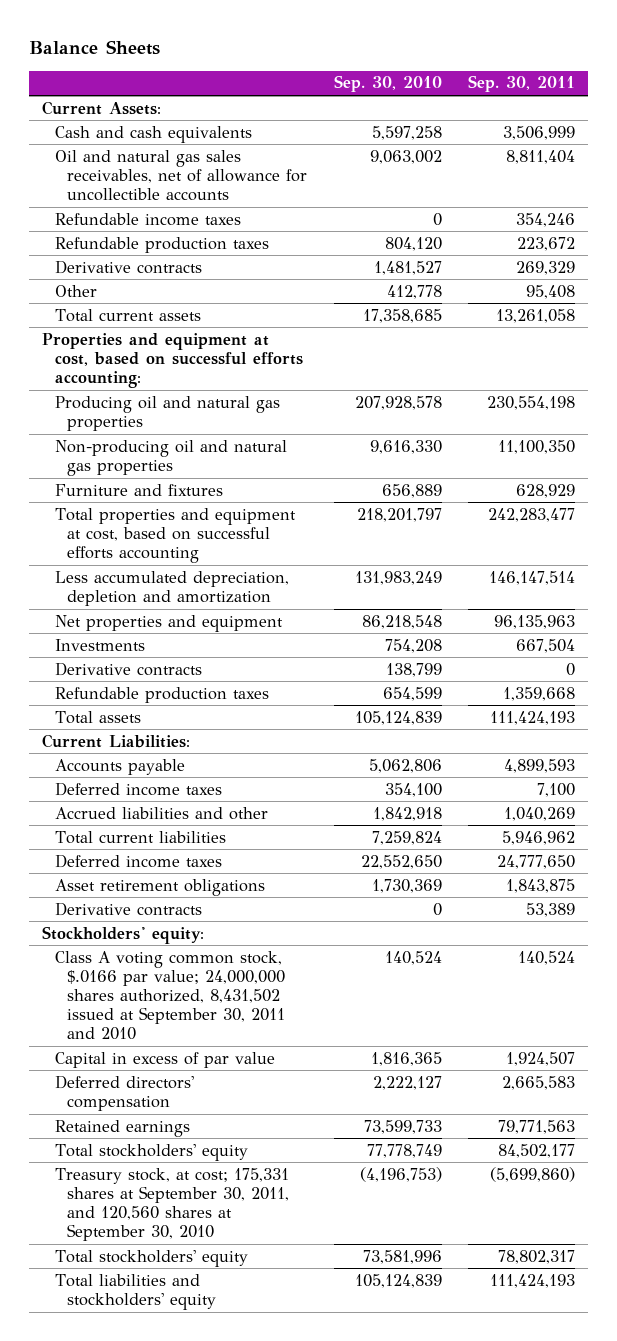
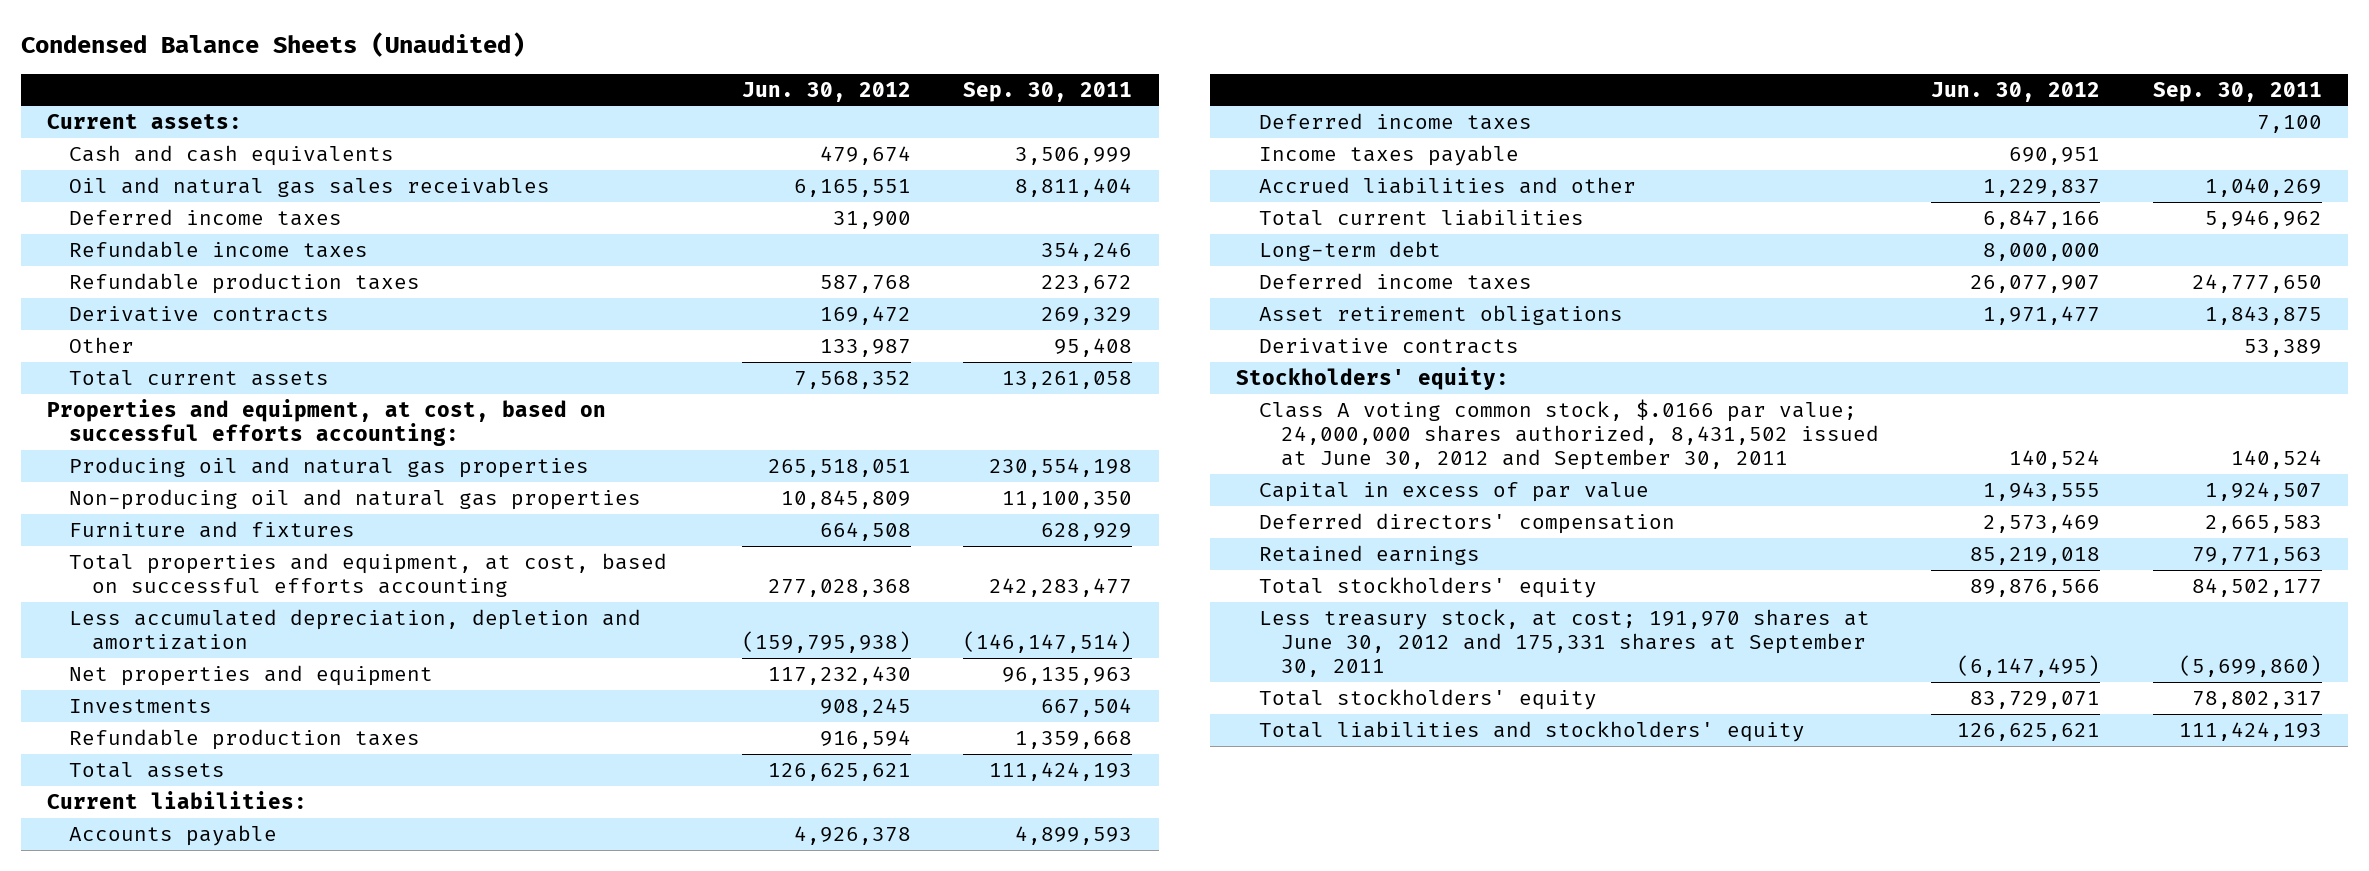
- Balance Sheets
+ Condensed Balance Sheets (Unaudited)
- | Sep. 30, 2010 | Sep. 30, 2011
+ | Jun. 30, 2012 | Sep. 30, 2011
- Current Assets:
+ Current assets:
- Oil and natural gas sales receivables, net of allowance for uncollectible accounts | 9,063,002 | 8,811,404
+ Oil and natural gas sales receivables | 6,165,551 | 8,811,404
+ Deferred income taxes | 31,900 |
- Properties and equipment at cost, based on successful efforts accounting:
+ Properties and equipment, at cost, based on successful efforts accounting:
- Total properties and equipment at cost, based on successful efforts accounting | 218,201,797 | 242,283,477
- Less accumulated depreciation, depletion and amortization | 131,983,249 | 146,147,514
+ Total properties and equipment, at cost, based on successful efforts accounting | 277,028,368 | 242,283,477
+ Less accumulated depreciation, depletion and amortization | (159,795,938) | (146,147,514)
- Derivative contracts | 138,799 | 0
- Current Liabilities:
+ Current liabilities:
+ Income taxes payable | 690,951 |
+ Long-term debt | 8,000,000 |
- Class A voting common stock, $.0166 par value; 24,000,000 shares authorized, 8,431,502 issued at September 30, 2011 and 2010 | 140,524 | 140,524
+ Class A voting common stock, $.0166 par value; 24,000,000 shares authorized, 8,431,502 issued at June 30, 2012 and September 30, 2011 | 140,524 | 140,524
- Treasury stock, at cost; 175,331 shares at September 30, 2011, and 120,560 shares at September 30, 2010 | (4,196,753) | (5,699,860)
+ Less treasury stock, at cost; 191,970 shares at June 30, 2012 and 175,331 shares at September 30, 2011 | (6,147,495) | (5,699,860)

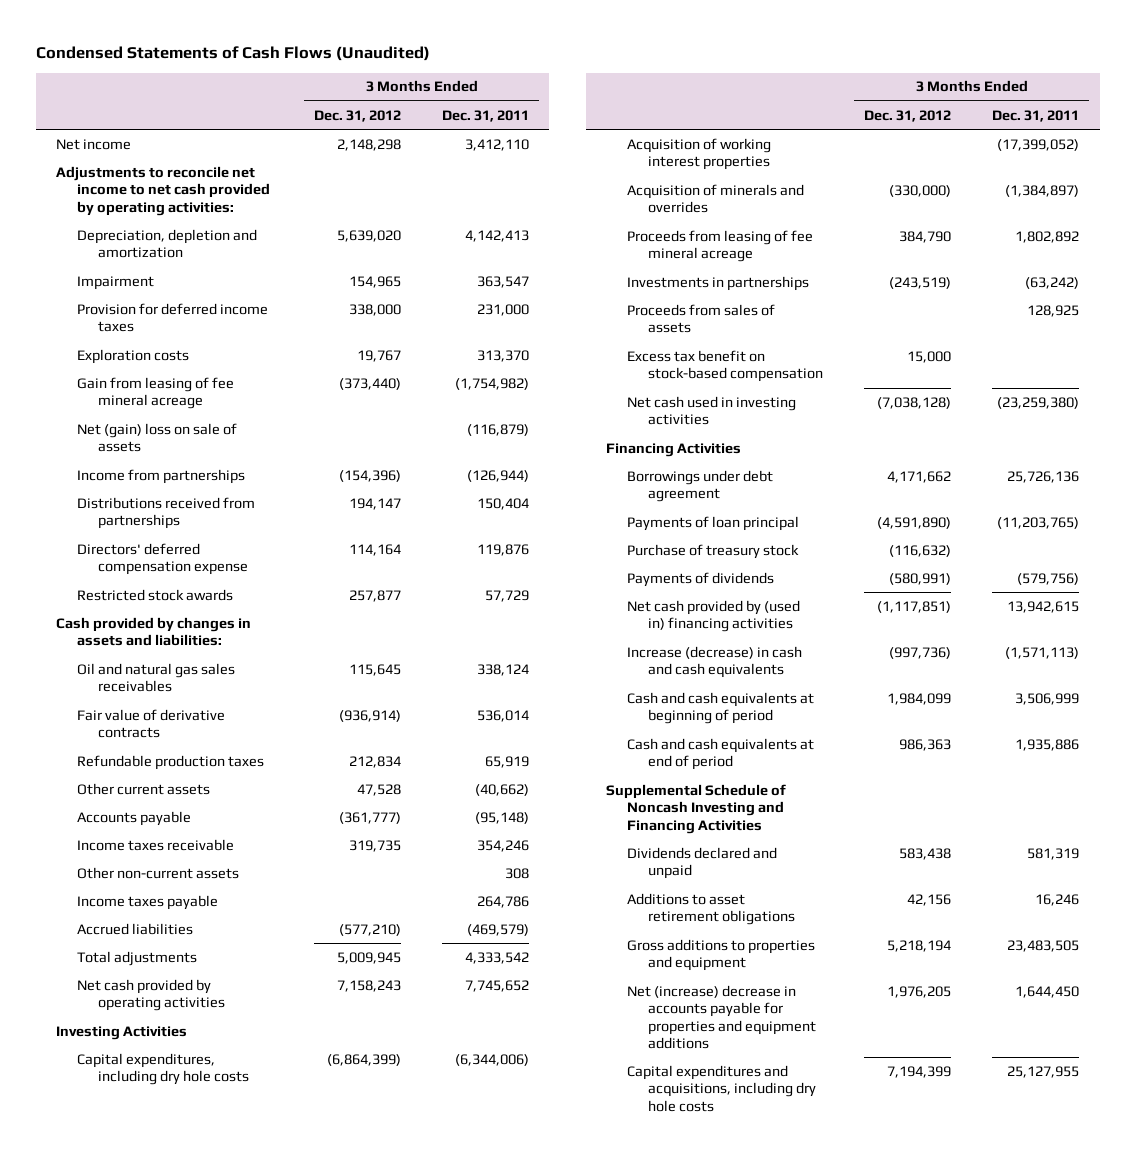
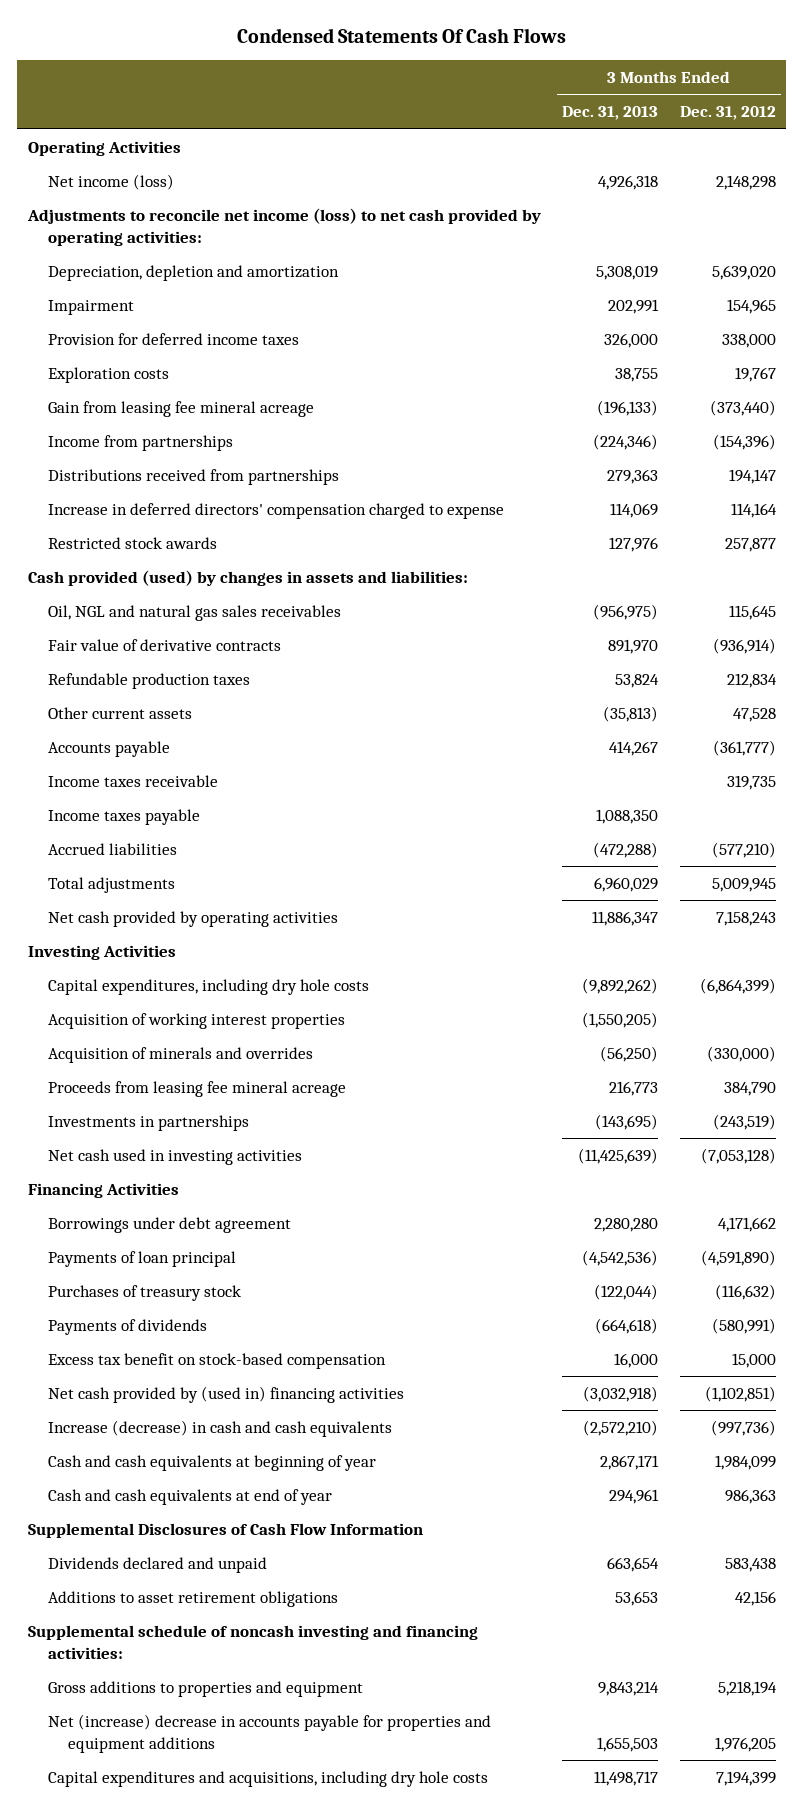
- Condensed Statements of Cash Flows (Unaudited)
+ Condensed Statements Of Cash Flows
- | 3 Months Ended Dec. 31, 2012 | 3 Months Ended Dec. 31, 2011
+ | 3 Months Ended Dec. 31, 2013 | 3 Months Ended Dec. 31, 2012
- Net income | 2,148,298 | 3,412,110
- Adjustments to reconcile net income to net cash provided by operating activities:
+ Operating Activities
+ Net income (loss) | 4,926,318 | 2,148,298
+ Adjustments to reconcile net income (loss) to net cash provided by operating activities:
- Gain from leasing of fee mineral acreage | (373,440) | (1,754,982)
- Net (gain) loss on sale of assets | | (116,879)
+ Gain from leasing fee mineral acreage | (196,133) | (373,440)
- Directors' deferred compensation expense | 114,164 | 119,876
+ Increase in deferred directors' compensation charged to expense | 114,069 | 114,164
- Cash provided by changes in assets and liabilities:
- Oil and natural gas sales receivables | 115,645 | 338,124
+ Cash provided (used) by changes in assets and liabilities:
+ Oil, NGL and natural gas sales receivables | (956,975) | 115,645
- Other non-current assets | | 308
- Proceeds from leasing of fee mineral acreage | 384,790 | 1,802,892
+ Proceeds from leasing fee mineral acreage | 216,773 | 384,790
- Proceeds from sales of assets | | 128,925
- Net cash used in investing activities | (7,038,128) | (23,259,380)
+ Net cash used in investing activities | (11,425,639) | (7,053,128)
- Purchase of treasury stock | (116,632) |
+ Purchases of treasury stock | (122,044) | (116,632)
- Net cash provided by (used in) financing activities | (1,117,851) | 13,942,615
moved down: Excess tax benefit on stock-based compensation | 16,000 | 15,000
+ Net cash provided by (used in) financing activities | (3,032,918) | (1,102,851)
- Cash and cash equivalents at beginning of period | 1,984,099 | 3,506,999
- Cash and cash equivalents at end of period | 986,363 | 1,935,886
- Supplemental Schedule of Noncash Investing and Financing Activities
+ Cash and cash equivalents at beginning of year | 2,867,171 | 1,984,099
+ Cash and cash equivalents at end of year | 294,961 | 986,363
+ Supplemental Disclosures of Cash Flow Information
+ Supplemental schedule of noncash investing and financing activities:

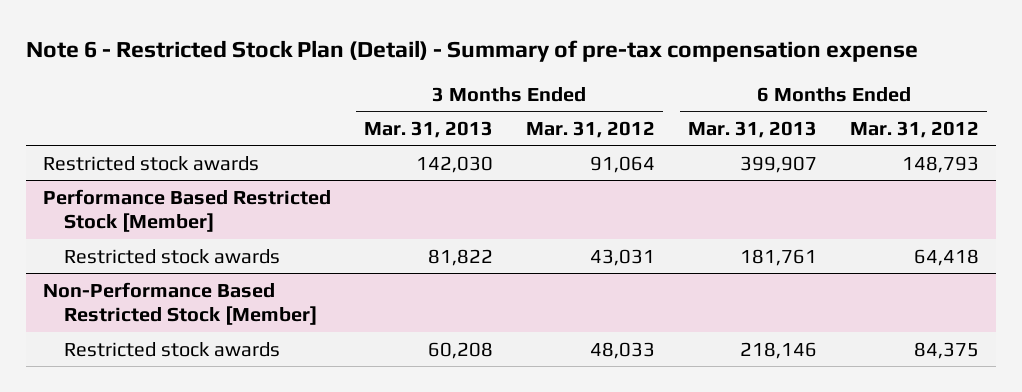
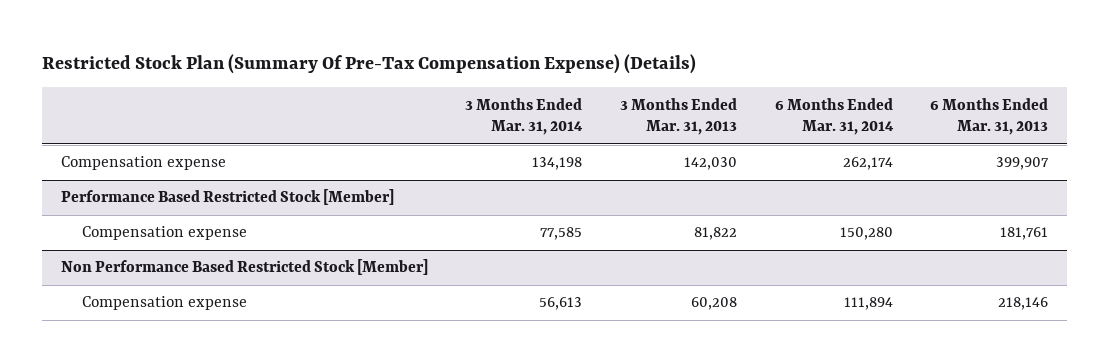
- Note 6 - Restricted Stock Plan (Detail) - Summary of pre-tax compensation expense
+ Restricted Stock Plan (Summary Of Pre-Tax Compensation Expense) (Details)
- | 3 Months Ended Mar. 31, 2013 | 3 Months Ended Mar. 31, 2012 | 6 Months Ended Mar. 31, 2013 | 6 Months Ended Mar. 31, 2012
+ | 3 Months Ended Mar. 31, 2014 | 3 Months Ended Mar. 31, 2013 | 6 Months Ended Mar. 31, 2014 | 6 Months Ended Mar. 31, 2013
- Restricted stock awards | 142,030 | 91,064 | 399,907 | 148,793
+ Compensation expense | 134,198 | 142,030 | 262,174 | 399,907
@ Performance Based Restricted Stock [Member]
- Restricted stock awards | 81,822 | 43,031 | 181,761 | 64,418
- Non-Performance Based Restricted Stock [Member]
- Restricted stock awards | 60,208 | 48,033 | 218,146 | 84,375
@ Performance Based Restricted Stock [Member]
+ Compensation expense | 77,585 | 81,822 | 150,280 | 181,761
+ Non Performance Based Restricted Stock [Member]
+ Compensation expense | 56,613 | 60,208 | 111,894 | 218,146

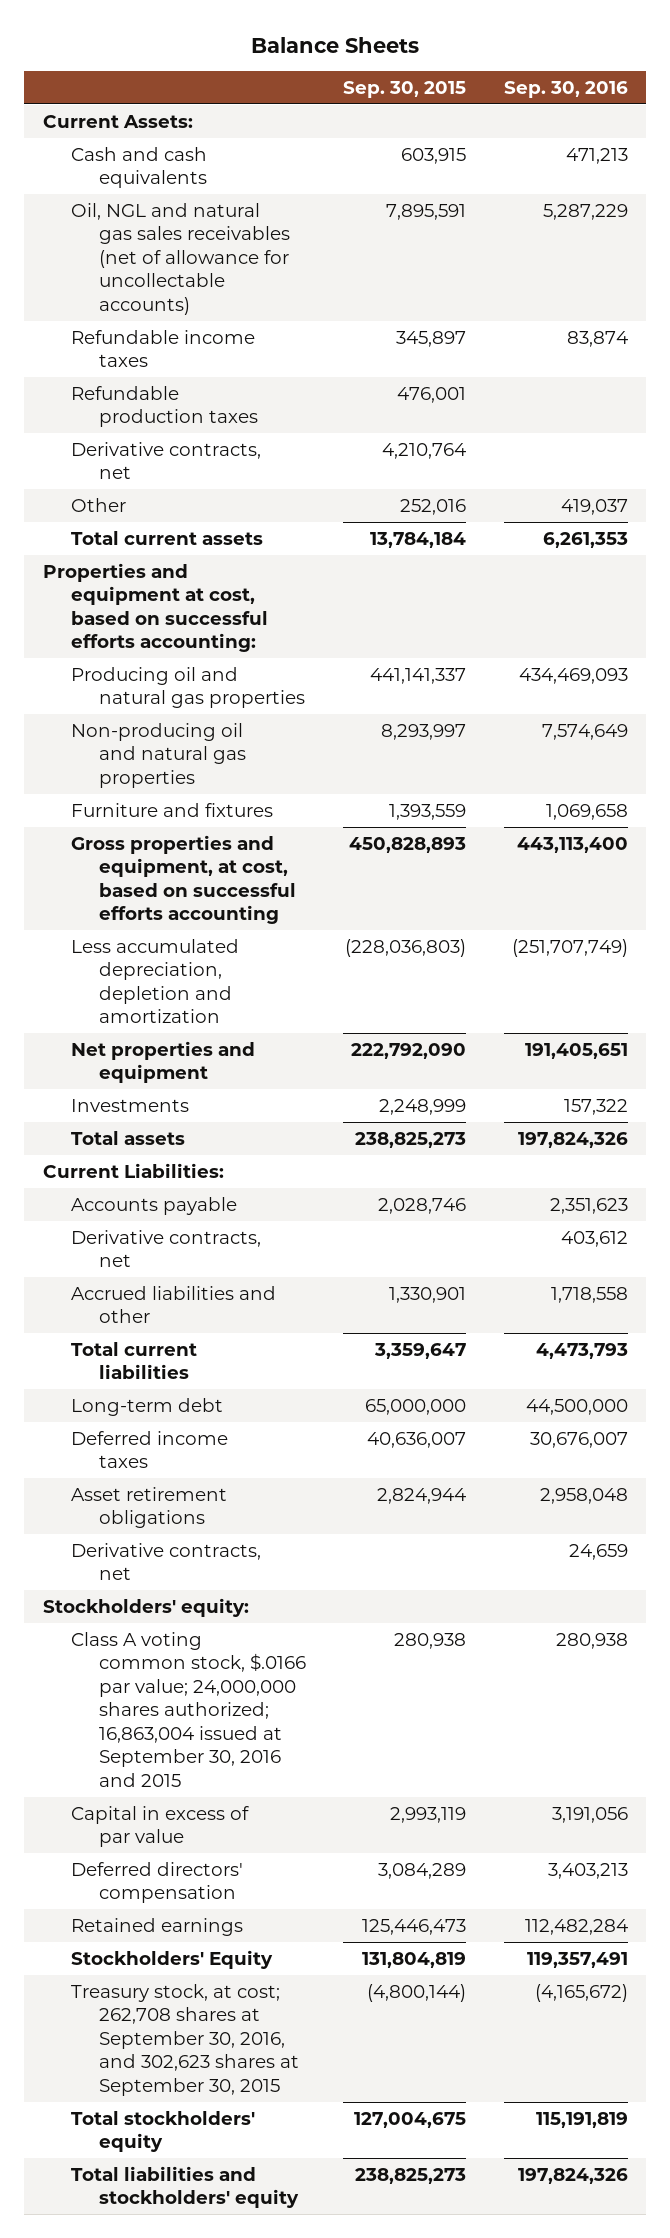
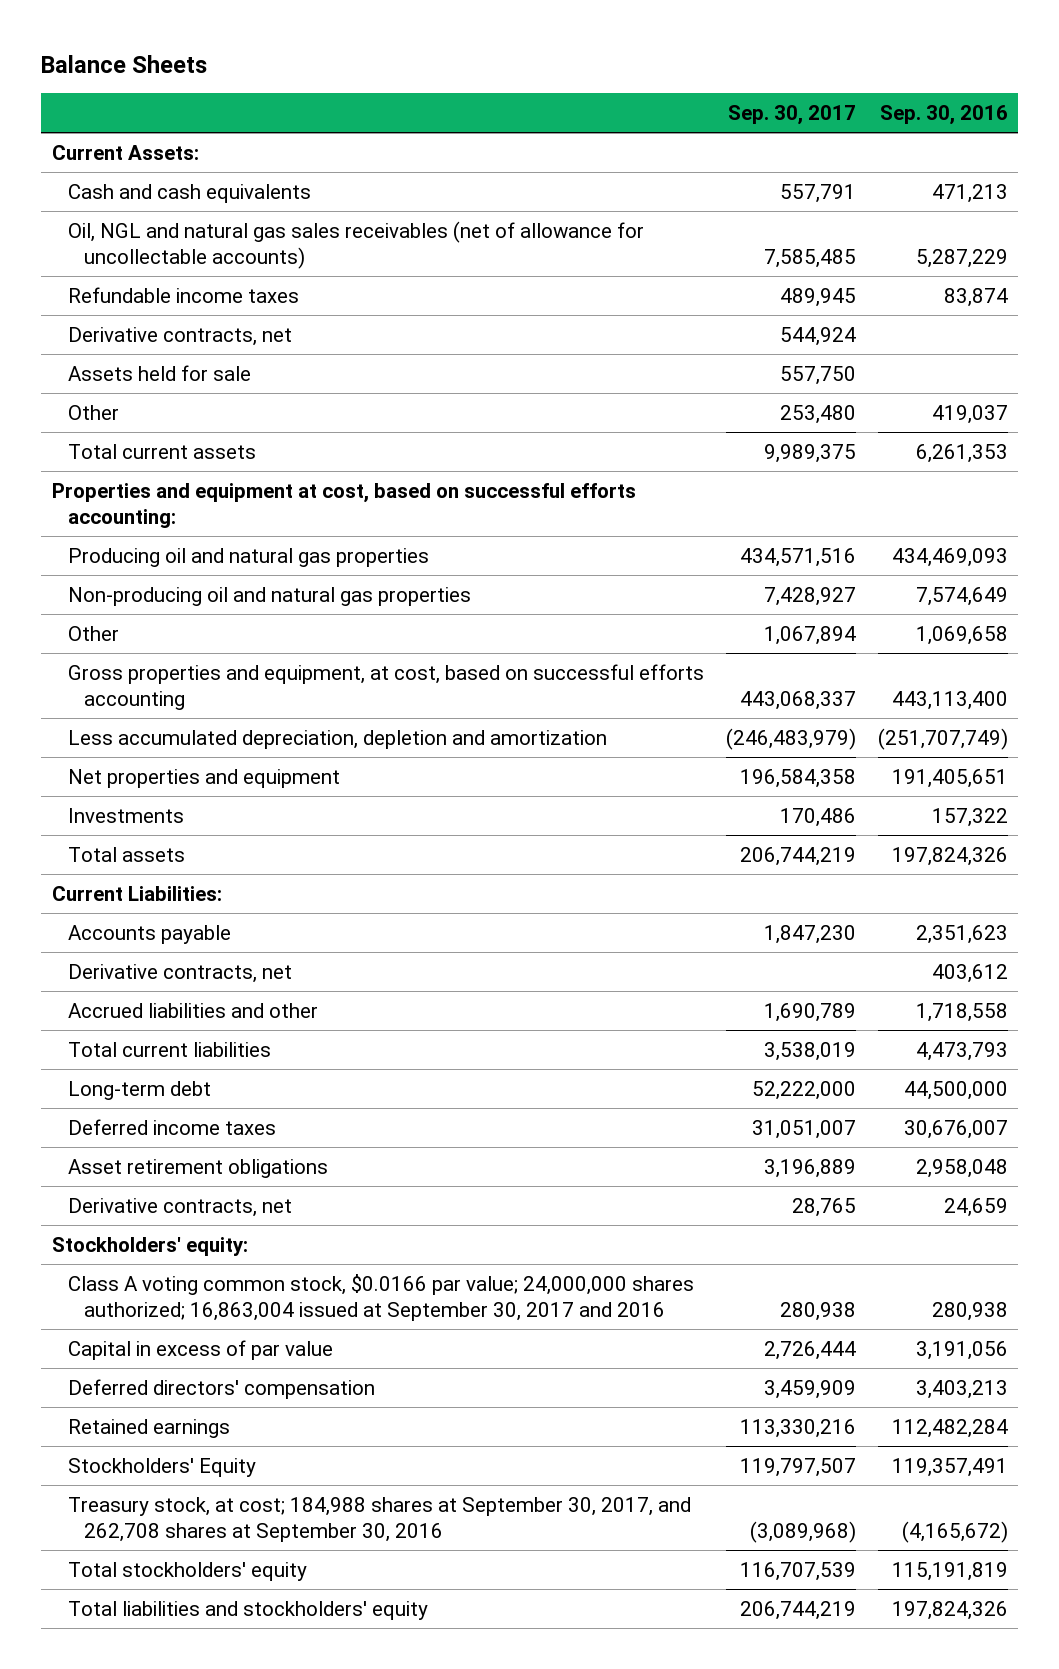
- | Sep. 30, 2015 | Sep. 30, 2016
+ | Sep. 30, 2017 | Sep. 30, 2016
- Refundable production taxes | 476,001 |
+ Assets held for sale | 557,750 |
- Furniture and fixtures | 1,393,559 | 1,069,658
+ Other | 1,067,894 | 1,069,658
- Class A voting common stock, $.0166 par value; 24,000,000 shares authorized; 16,863,004 issued at September 30, 2016 and 2015 | 280,938 | 280,938
+ Class A voting common stock, $0.0166 par value; 24,000,000 shares authorized; 16,863,004 issued at September 30, 2017 and 2016 | 280,938 | 280,938
- Treasury stock, at cost; 262,708 shares at September 30, 2016, and 302,623 shares at September 30, 2015 | (4,800,144) | (4,165,672)
+ Treasury stock, at cost; 184,988 shares at September 30, 2017, and 262,708 shares at September 30, 2016 | (3,089,968) | (4,165,672)

